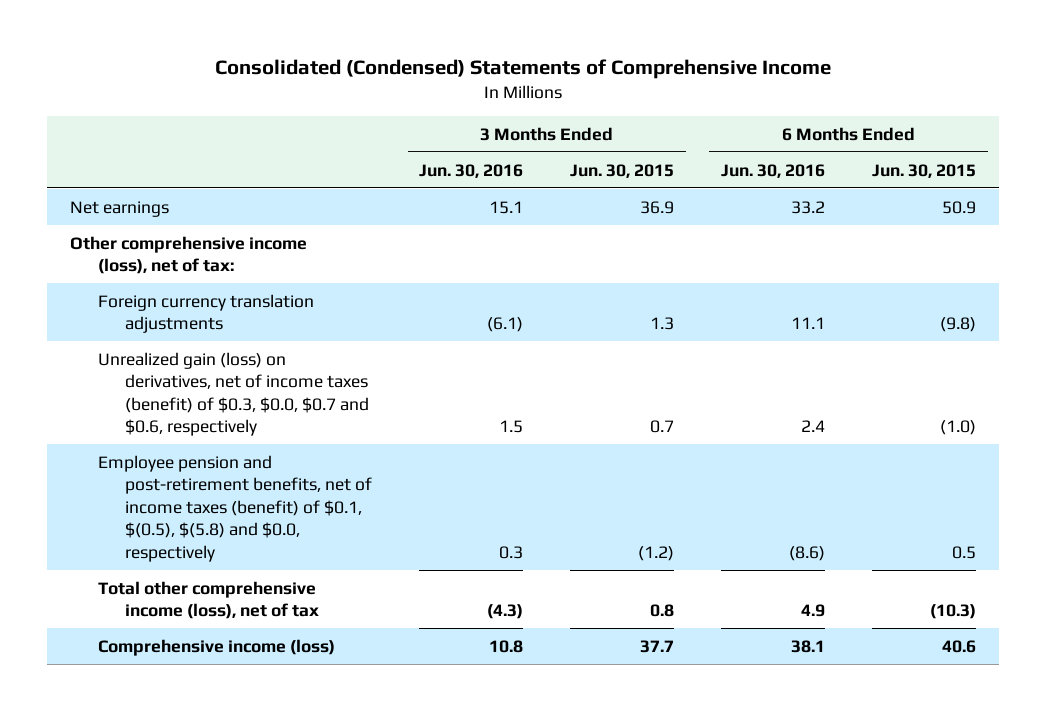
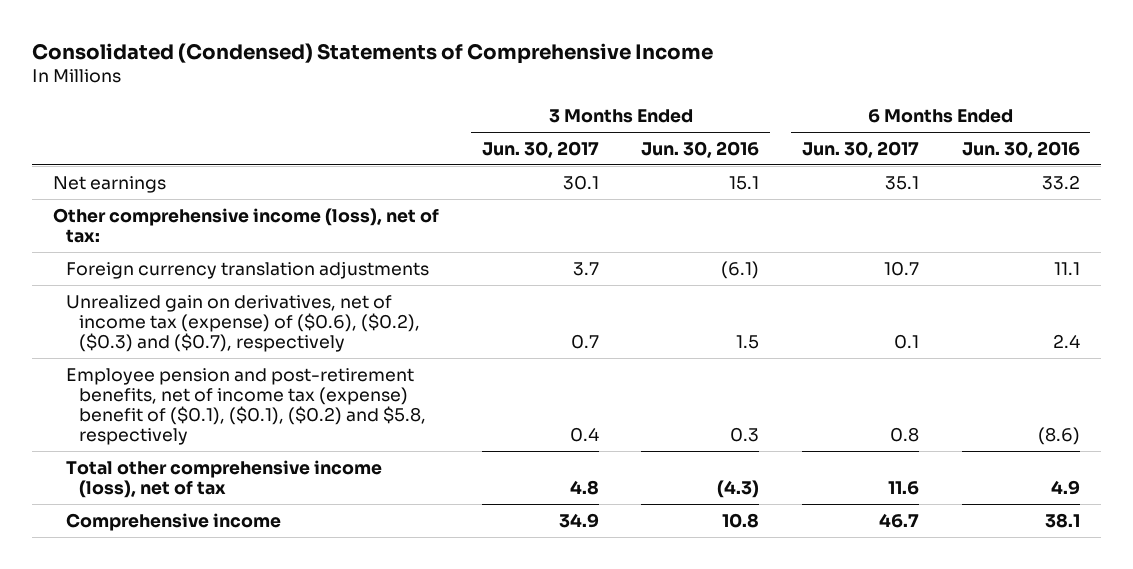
- | 3 Months Ended Jun. 30, 2016 | 3 Months Ended Jun. 30, 2015 | 6 Months Ended Jun. 30, 2016 | 6 Months Ended Jun. 30, 2015
+ | 3 Months Ended Jun. 30, 2017 | 3 Months Ended Jun. 30, 2016 | 6 Months Ended Jun. 30, 2017 | 6 Months Ended Jun. 30, 2016
- Unrealized gain (loss) on derivatives, net of income taxes (benefit) of $0.3, $0.0, $0.7 and $0.6, respectively | 1.5 | 0.7 | 2.4 | (1.0)
- Employee pension and post-retirement benefits, net of income taxes (benefit) of $0.1, $(0.5), $(5.8) and $0.0, respectively | 0.3 | (1.2) | (8.6) | 0.5
+ Unrealized gain on derivatives, net of income tax (expense) of ($0.6), ($0.2), ($0.3) and ($0.7), respectively | 0.7 | 1.5 | 0.1 | 2.4
+ Employee pension and post-retirement benefits, net of income tax (expense) benefit of ($0.1), ($0.1), ($0.2) and $5.8, respectively | 0.4 | 0.3 | 0.8 | (8.6)
- Comprehensive income (loss) | 10.8 | 37.7 | 38.1 | 40.6
+ Comprehensive income | 34.9 | 10.8 | 46.7 | 38.1

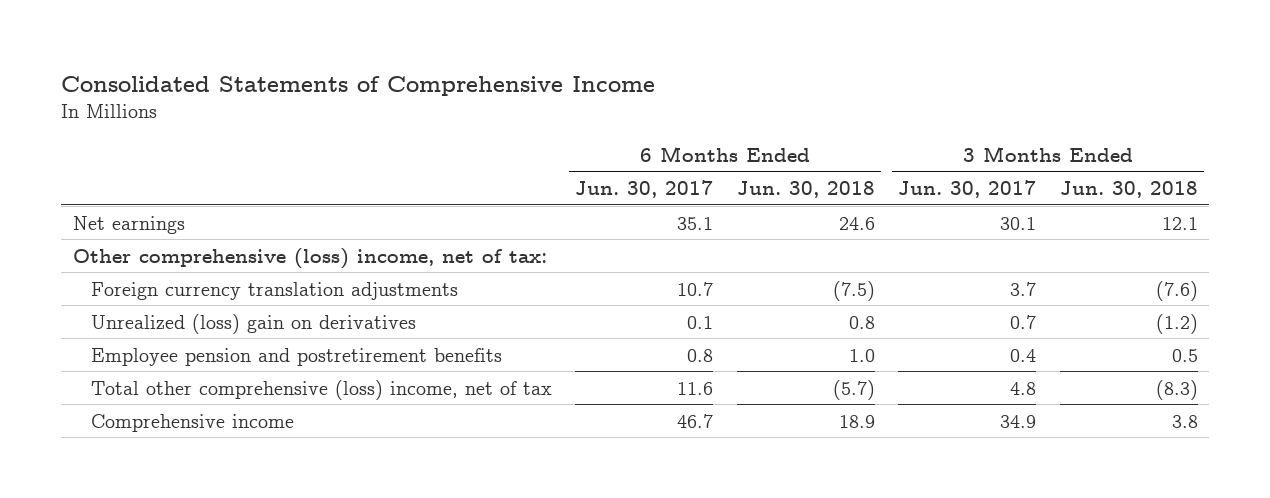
- Consolidated (Condensed) Statements of Comprehensive Income
+ Consolidated Statements of Comprehensive Income
- | 3 Months Ended Jun. 30, 2017 | 3 Months Ended Jun. 30, 2016 | 6 Months Ended Jun. 30, 2017 | 6 Months Ended Jun. 30, 2016
+ | 6 Months Ended Jun. 30, 2017 | 6 Months Ended Jun. 30, 2018 | 3 Months Ended Jun. 30, 2017 | 3 Months Ended Jun. 30, 2018
- Other comprehensive income (loss), net of tax:
+ Other comprehensive (loss) income, net of tax:
- Unrealized gain on derivatives, net of income tax (expense) of ($0.6), ($0.2), ($0.3) and ($0.7), respectively | 0.7 | 1.5 | 0.1 | 2.4
- Employee pension and post-retirement benefits, net of income tax (expense) benefit of ($0.1), ($0.1), ($0.2) and $5.8, respectively | 0.4 | 0.3 | 0.8 | (8.6)
- Total other comprehensive income (loss), net of tax | 4.8 | (4.3) | 11.6 | 4.9
+ Unrealized (loss) gain on derivatives | 0.1 | 0.8 | 0.7 | (1.2)
+ Employee pension and postretirement benefits | 0.8 | 1.0 | 0.4 | 0.5
+ Total other comprehensive (loss) income, net of tax | 11.6 | (5.7) | 4.8 | (8.3)

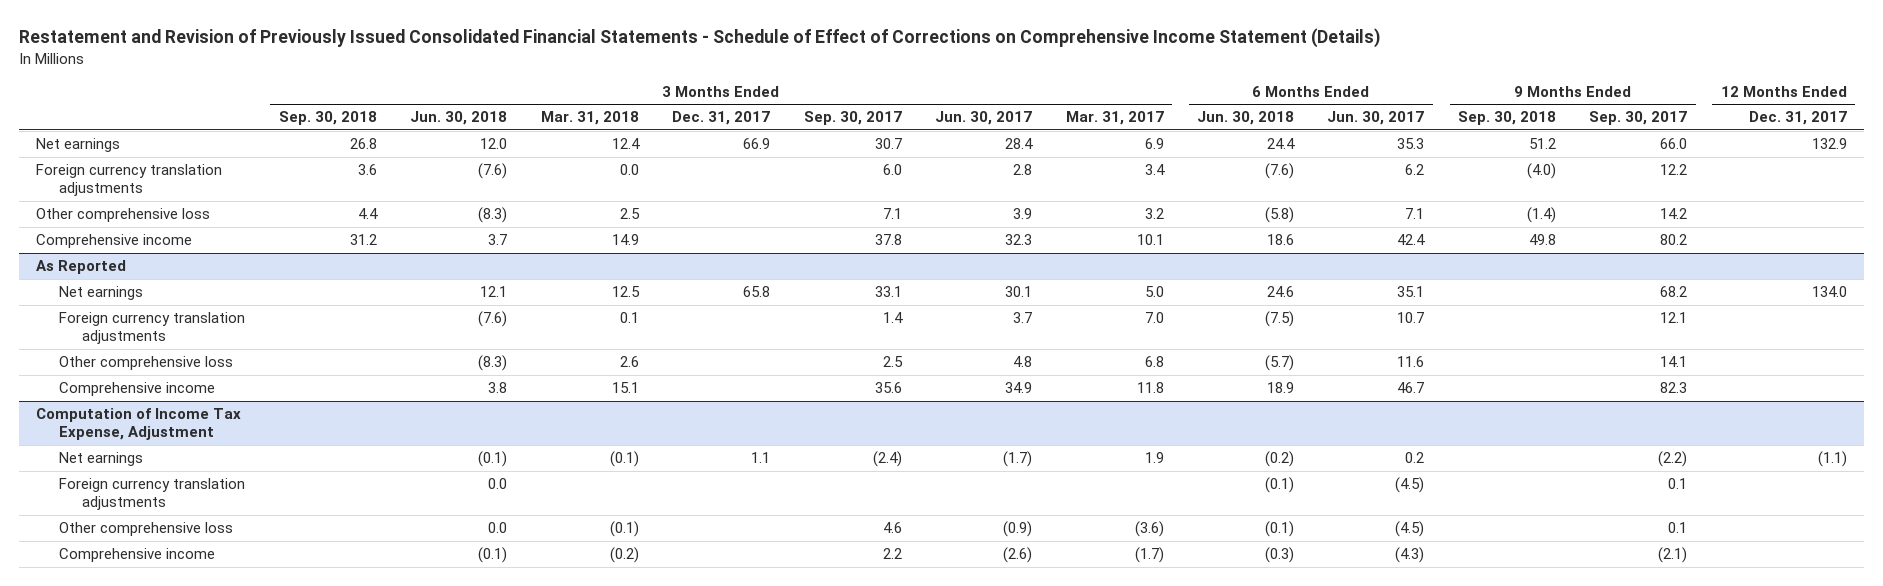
- Consolidated Statements of Comprehensive Income
+ Restatement and Revision of Previously Issued Consolidated Financial Statements - Schedule of Effect of Corrections on Comprehensive Income Statement (Details)
- | 6 Months Ended Jun. 30, 2017 | 6 Months Ended Jun. 30, 2018 | 3 Months Ended Jun. 30, 2017 | 3 Months Ended Jun. 30, 2018
+ | 3 Months Ended Sep. 30, 2018 | 3 Months Ended Jun. 30, 2018 | 3 Months Ended Mar. 31, 2018 | 3 Months Ended Dec. 31, 2017 | 3 Months Ended Sep. 30, 2017 | 3 Months Ended Jun. 30, 2017 | 3 Months Ended Mar. 31, 2017 | 6 Months Ended Jun. 30, 2018 | 6 Months Ended Jun. 30, 2017 | 9 Months Ended Sep. 30, 2018 | 9 Months Ended Sep. 30, 2017 | 12 Months Ended Dec. 31, 2017
+ Net earnings | 26.8 | 12.0 | 12.4 | 66.9 | 30.7 | 28.4 | 6.9 | 24.4 | 35.3 | 51.2 | 66.0 | 132.9
+ Foreign currency translation adjustments | 3.6 | (7.6) | 0.0 | | 6.0 | 2.8 | 3.4 | (7.6) | 6.2 | (4.0) | 12.2 |
+ Other comprehensive loss | 4.4 | (8.3) | 2.5 | | 7.1 | 3.9 | 3.2 | (5.8) | 7.1 | (1.4) | 14.2 |
+ Comprehensive income | 31.2 | 3.7 | 14.9 | | 37.8 | 32.3 | 10.1 | 18.6 | 42.4 | 49.8 | 80.2 |
+ As Reported
- Other comprehensive (loss) income, net of tax:
- Unrealized (loss) gain on derivatives | 0.1 | 0.8 | 0.7 | (1.2)
- Employee pension and postretirement benefits | 0.8 | 1.0 | 0.4 | 0.5
- Total other comprehensive (loss) income, net of tax | 11.6 | (5.7) | 4.8 | (8.3)
+ Other comprehensive loss | | (8.3) | 2.6 | | 2.5 | 4.8 | 6.8 | (5.7) | 11.6 | | 14.1 |
+ Computation of Income Tax Expense, Adjustment
+ Net earnings | | (0.1) | (0.1) | 1.1 | (2.4) | (1.7) | 1.9 | (0.2) | 0.2 | | (2.2) | (1.1)
+ Foreign currency translation adjustments | | 0.0 | | | | | | (0.1) | (4.5) | | 0.1 |
+ Other comprehensive loss | | 0.0 | (0.1) | | 4.6 | (0.9) | (3.6) | (0.1) | (4.5) | | 0.1 |
+ Comprehensive income | | (0.1) | (0.2) | | 2.2 | (2.6) | (1.7) | (0.3) | (4.3) | | (2.1) |

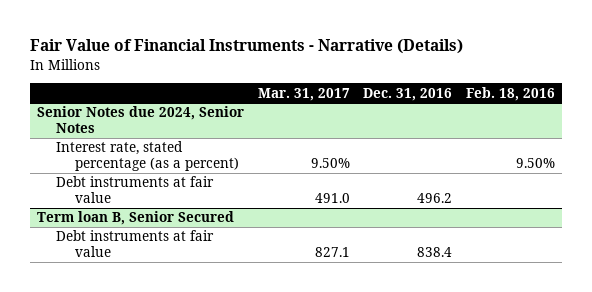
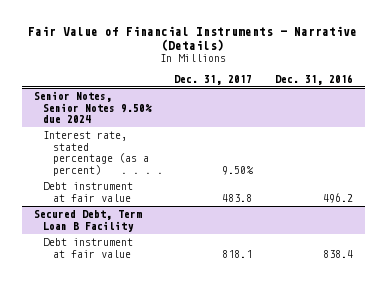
- | Mar. 31, 2017 | Dec. 31, 2016 | Feb. 18, 2016
+ | Dec. 31, 2017 | Dec. 31, 2016
- Senior Notes due 2024, Senior Notes
+ Senior Notes, Senior Notes 9.50% due 2024
- Debt instruments at fair value | 491.0 | 496.2 |
- Term loan B, Senior Secured
- Debt instruments at fair value | 827.1 | 838.4 |
+ Debt instrument at fair value | 483.8 | 496.2
+ Secured Debt, Term Loan B Facility
+ Debt instrument at fair value | 818.1 | 838.4

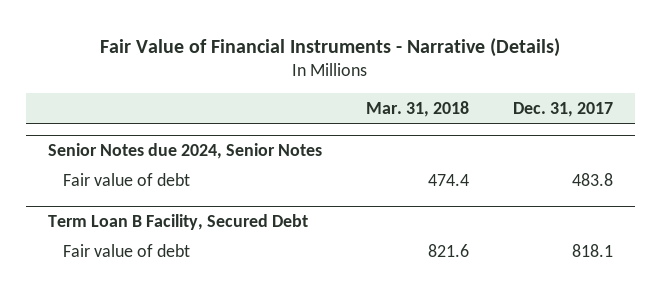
- | Dec. 31, 2017 | Dec. 31, 2016
+ | Mar. 31, 2018 | Dec. 31, 2017
- Senior Notes, Senior Notes 9.50% due 2024
- Interest rate, stated percentage (as a percent) | 9.50% |
- Debt instrument at fair value | 483.8 | 496.2
- Secured Debt, Term Loan B Facility
- Debt instrument at fair value | 818.1 | 838.4
+ Senior Notes due 2024, Senior Notes
+ Fair value of debt | 474.4 | 483.8
+ Term Loan B Facility, Secured Debt
+ Fair value of debt | 821.6 | 818.1

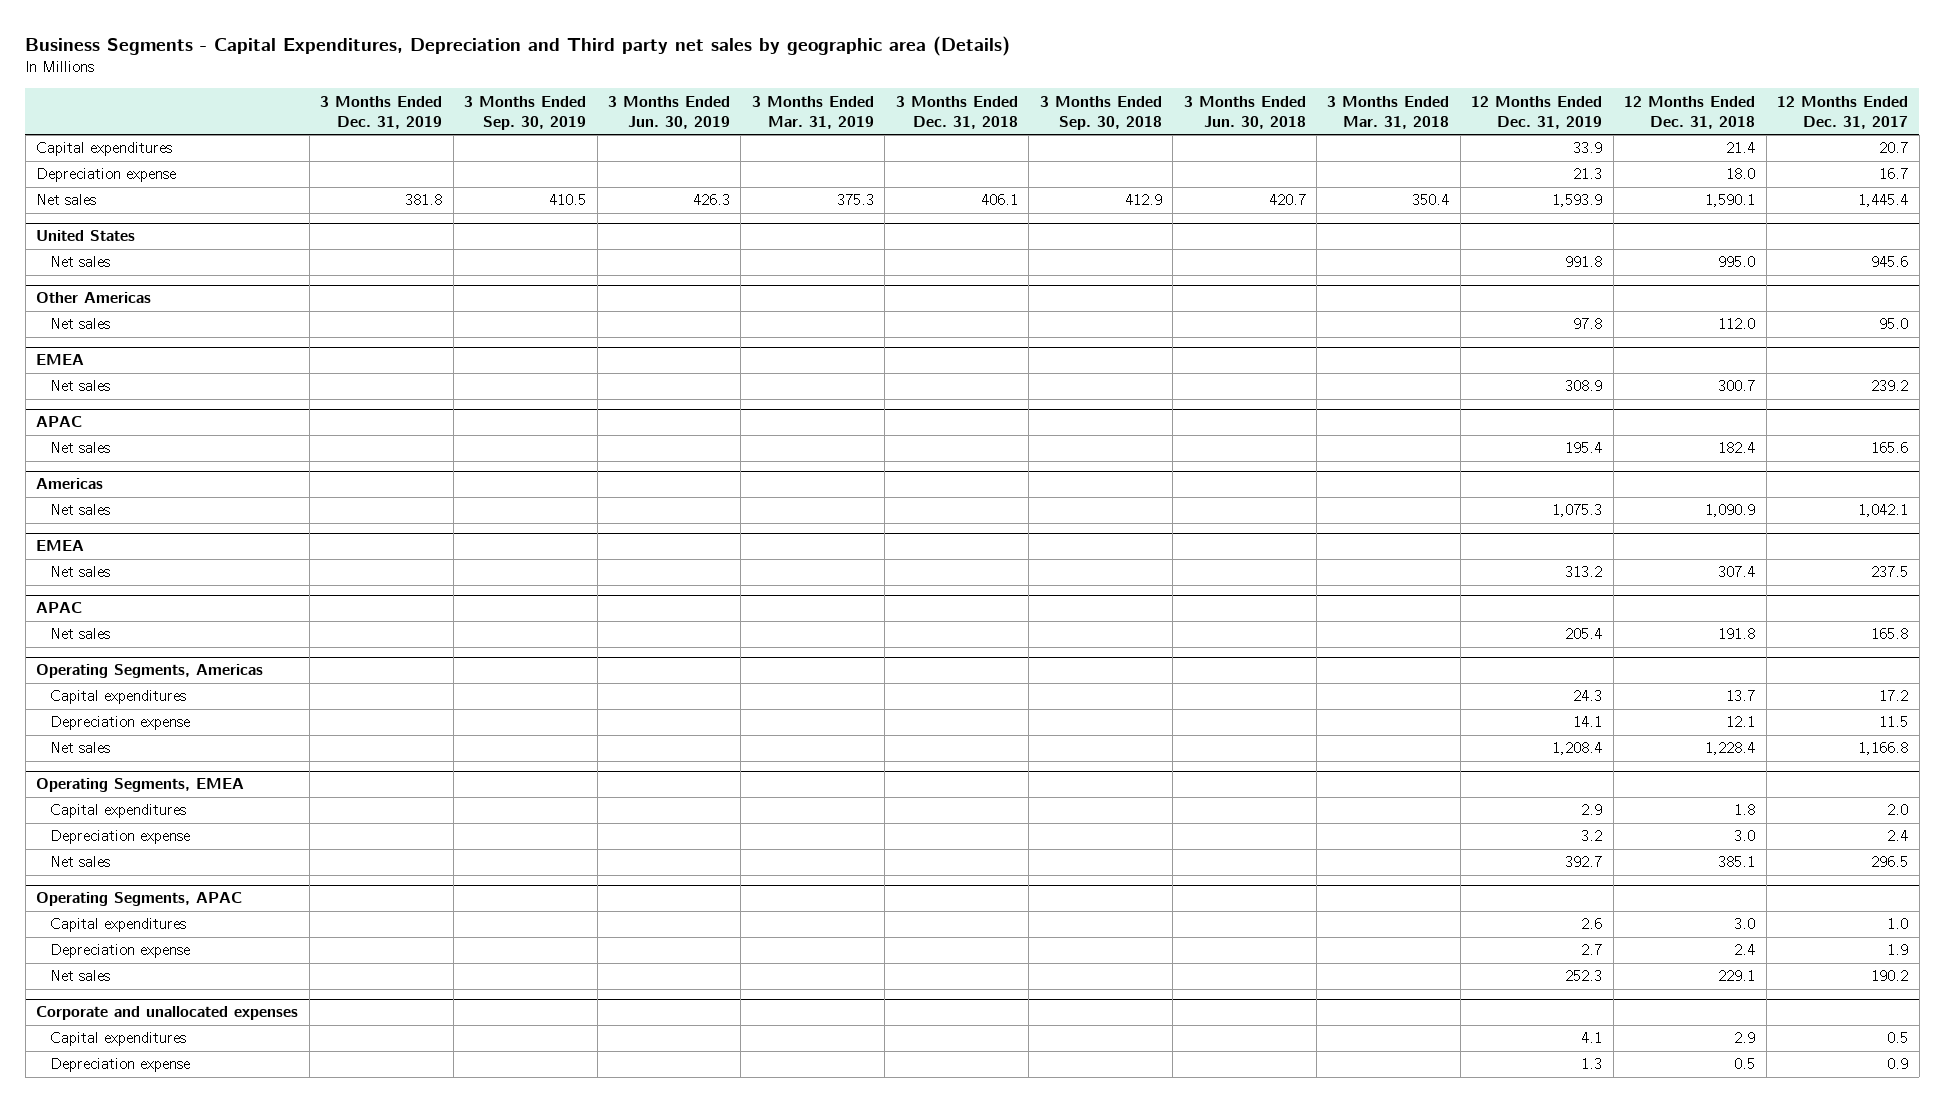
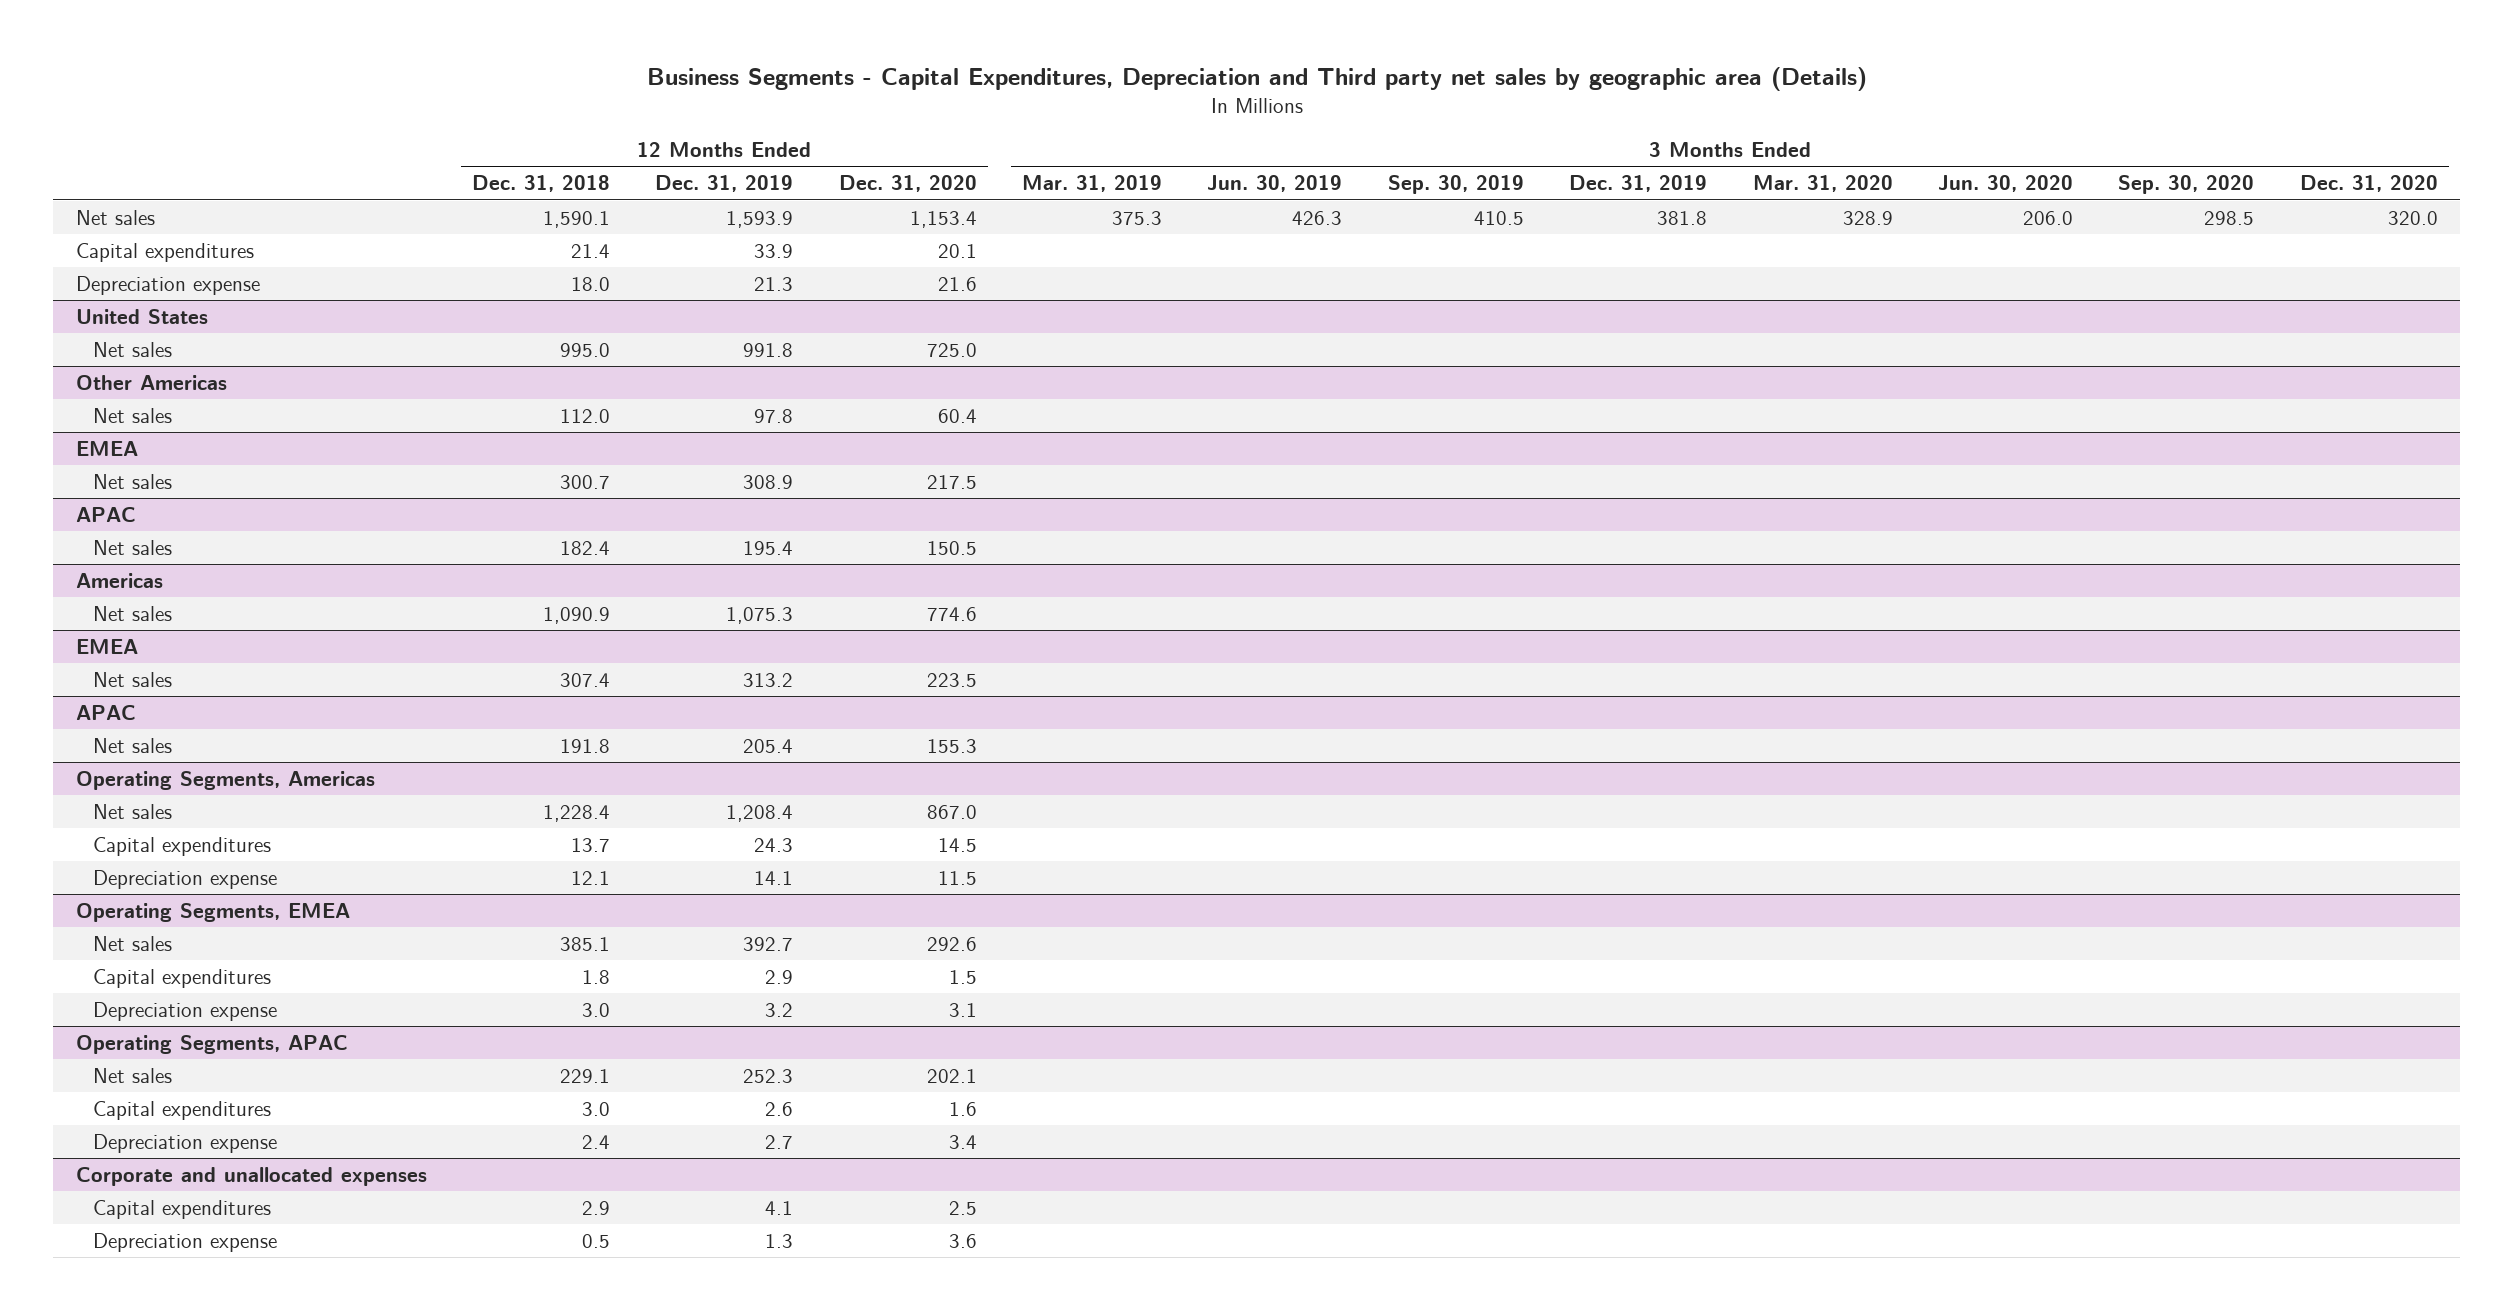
- | 3 Months Ended Dec. 31, 2019 | 3 Months Ended Sep. 30, 2019 | 3 Months Ended Jun. 30, 2019 | 3 Months Ended Mar. 31, 2019 | 3 Months Ended Dec. 31, 2018 | 3 Months Ended Sep. 30, 2018 | 3 Months Ended Jun. 30, 2018 | 3 Months Ended Mar. 31, 2018 | 12 Months Ended Dec. 31, 2019 | 12 Months Ended Dec. 31, 2018 | 12 Months Ended Dec. 31, 2017
+ | 12 Months Ended Dec. 31, 2018 | 12 Months Ended Dec. 31, 2019 | 12 Months Ended Dec. 31, 2020 | 3 Months Ended Mar. 31, 2019 | 3 Months Ended Jun. 30, 2019 | 3 Months Ended Sep. 30, 2019 | 3 Months Ended Dec. 31, 2019 | 3 Months Ended Mar. 31, 2020 | 3 Months Ended Jun. 30, 2020 | 3 Months Ended Sep. 30, 2020 | 3 Months Ended Dec. 31, 2020
moved up: Net sales | 1,590.1 | 1,593.9 | 1,153.4 | 375.3 | 426.3 | 410.5 | 381.8 | 328.9 | 206.0 | 298.5 | 320.0
@ Operating Segments, Americas
moved up: Net sales | 1,228.4 | 1,208.4 | 867.0 | | | | | | | |
@ Operating Segments, EMEA
moved up: Net sales | 385.1 | 392.7 | 292.6 | | | | | | | |
@ Operating Segments, APAC
moved up: Net sales | 229.1 | 252.3 | 202.1 | | | | | | | |

